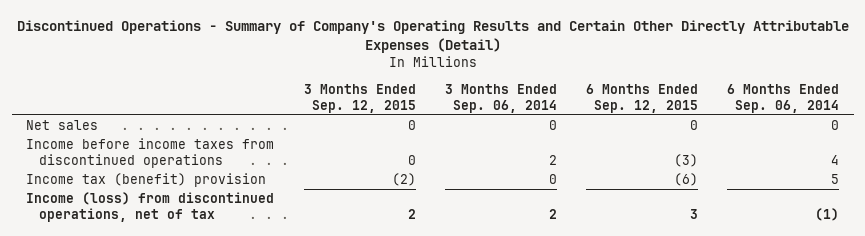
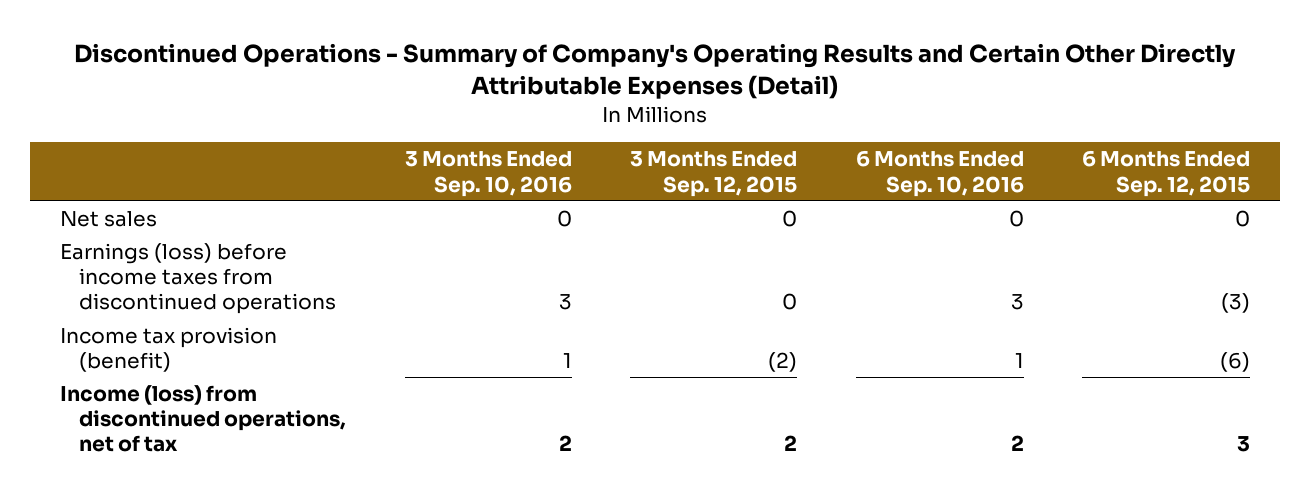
- | 3 Months Ended Sep. 12, 2015 | 3 Months Ended Sep. 06, 2014 | 6 Months Ended Sep. 12, 2015 | 6 Months Ended Sep. 06, 2014
+ | 3 Months Ended Sep. 10, 2016 | 3 Months Ended Sep. 12, 2015 | 6 Months Ended Sep. 10, 2016 | 6 Months Ended Sep. 12, 2015
- Income before income taxes from discontinued operations | 0 | 2 | (3) | 4
- Income tax (benefit) provision | (2) | 0 | (6) | 5
+ Earnings (loss) before income taxes from discontinued operations | 3 | 0 | 3 | (3)
+ Income tax provision (benefit) | 1 | (2) | 1 | (6)

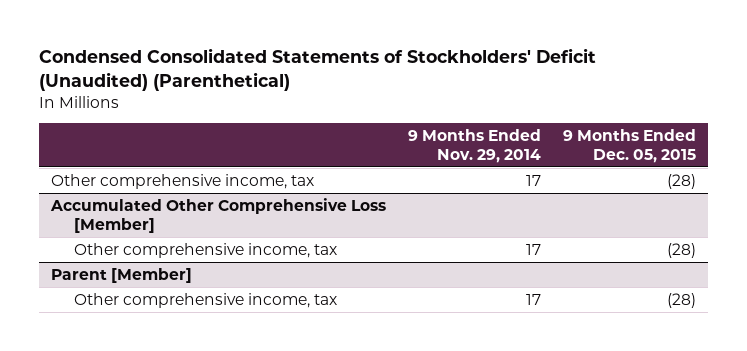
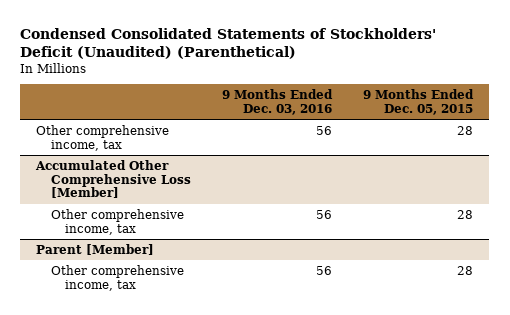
- | 9 Months Ended Nov. 29, 2014 | 9 Months Ended Dec. 05, 2015
+ | 9 Months Ended Dec. 03, 2016 | 9 Months Ended Dec. 05, 2015
- Other comprehensive income, tax | 17 | (28)
+ Other comprehensive income, tax | 56 | 28
@ Accumulated Other Comprehensive Loss [Member]
- Other comprehensive income, tax | 17 | (28)
+ Other comprehensive income, tax | 56 | 28
@ Parent [Member]
- Other comprehensive income, tax | 17 | (28)
+ Other comprehensive income, tax | 56 | 28

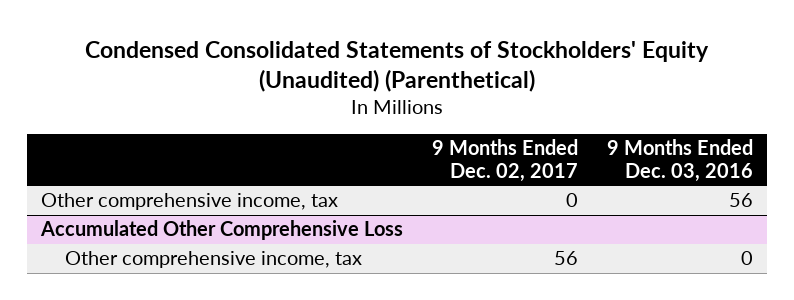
- Condensed Consolidated Statements of Stockholders' Deficit (Unaudited) (Parenthetical)
+ Condensed Consolidated Statements of Stockholders' Equity (Unaudited) (Parenthetical)
- | 9 Months Ended Dec. 03, 2016 | 9 Months Ended Dec. 05, 2015
+ | 9 Months Ended Dec. 02, 2017 | 9 Months Ended Dec. 03, 2016
- Accumulated Other Comprehensive Loss [Member]
- Other comprehensive income, tax | 56 | 28
- Parent [Member]
- Other comprehensive income, tax | 56 | 28
+ Accumulated Other Comprehensive Loss
+ Other comprehensive income, tax | 56 | 0

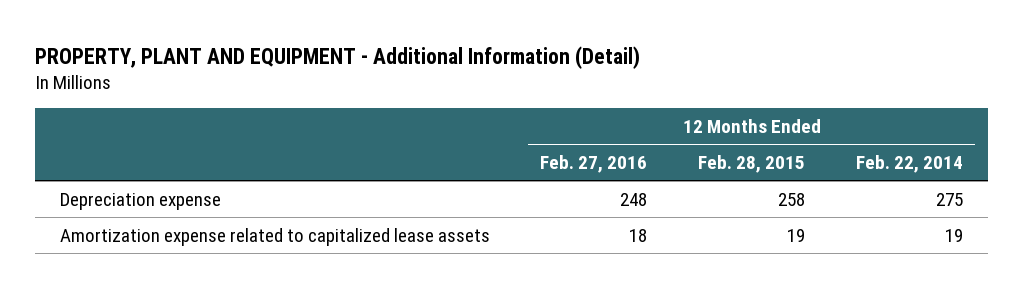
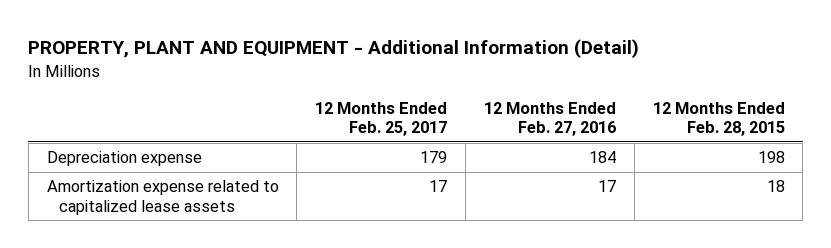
- | 12 Months Ended Feb. 27, 2016 | 12 Months Ended Feb. 28, 2015 | 12 Months Ended Feb. 22, 2014
+ | 12 Months Ended Feb. 25, 2017 | 12 Months Ended Feb. 27, 2016 | 12 Months Ended Feb. 28, 2015
- Depreciation expense | 248 | 258 | 275
- Amortization expense related to capitalized lease assets | 18 | 19 | 19
+ Depreciation expense | 179 | 184 | 198
+ Amortization expense related to capitalized lease assets | 17 | 17 | 18

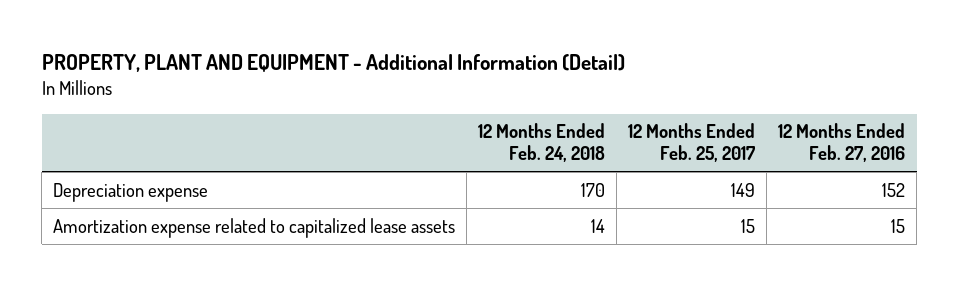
- | 12 Months Ended Feb. 25, 2017 | 12 Months Ended Feb. 27, 2016 | 12 Months Ended Feb. 28, 2015
+ | 12 Months Ended Feb. 24, 2018 | 12 Months Ended Feb. 25, 2017 | 12 Months Ended Feb. 27, 2016
- Depreciation expense | 179 | 184 | 198
- Amortization expense related to capitalized lease assets | 17 | 17 | 18
+ Depreciation expense | 170 | 149 | 152
+ Amortization expense related to capitalized lease assets | 14 | 15 | 15

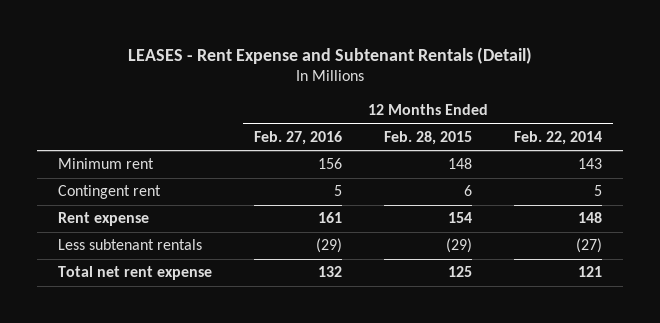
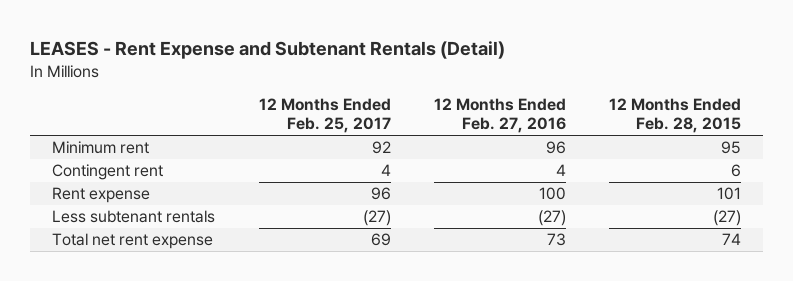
- | 12 Months Ended Feb. 27, 2016 | 12 Months Ended Feb. 28, 2015 | 12 Months Ended Feb. 22, 2014
+ | 12 Months Ended Feb. 25, 2017 | 12 Months Ended Feb. 27, 2016 | 12 Months Ended Feb. 28, 2015
- Minimum rent | 156 | 148 | 143
- Contingent rent | 5 | 6 | 5
- Rent expense | 161 | 154 | 148
- Less subtenant rentals | (29) | (29) | (27)
- Total net rent expense | 132 | 125 | 121
+ Minimum rent | 92 | 96 | 95
+ Contingent rent | 4 | 4 | 6
+ Rent expense | 96 | 100 | 101
+ Less subtenant rentals | (27) | (27) | (27)
+ Total net rent expense | 69 | 73 | 74

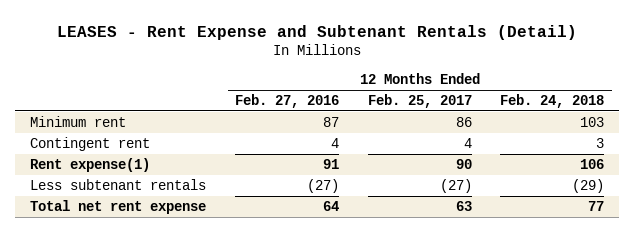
- | 12 Months Ended Feb. 25, 2017 | 12 Months Ended Feb. 27, 2016 | 12 Months Ended Feb. 28, 2015
+ | 12 Months Ended Feb. 27, 2016 | 12 Months Ended Feb. 25, 2017 | 12 Months Ended Feb. 24, 2018
- Minimum rent | 92 | 96 | 95
+ Minimum rent | 87 | 86 | 103
- Rent expense | 96 | 100 | 101
+ Rent expense(1) | 91 | 90 | 106
- Total net rent expense | 69 | 73 | 74
+ Total net rent expense | 64 | 63 | 77

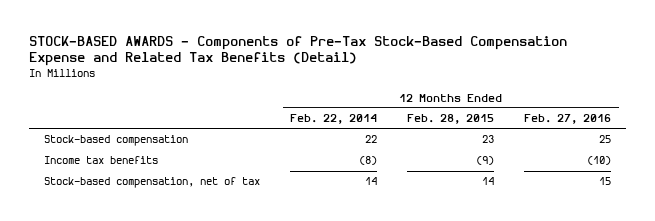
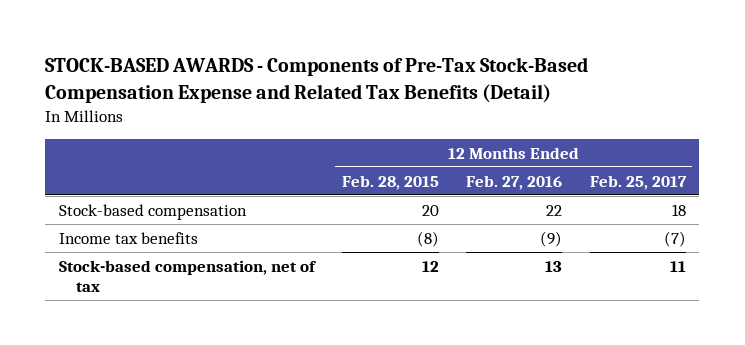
- | 12 Months Ended Feb. 22, 2014 | 12 Months Ended Feb. 28, 2015 | 12 Months Ended Feb. 27, 2016
+ | 12 Months Ended Feb. 28, 2015 | 12 Months Ended Feb. 27, 2016 | 12 Months Ended Feb. 25, 2017
- Stock-based compensation | 22 | 23 | 25
- Income tax benefits | (8) | (9) | (10)
- Stock-based compensation, net of tax | 14 | 14 | 15
+ Stock-based compensation | 20 | 22 | 18
+ Income tax benefits | (8) | (9) | (7)
+ Stock-based compensation, net of tax | 12 | 13 | 11

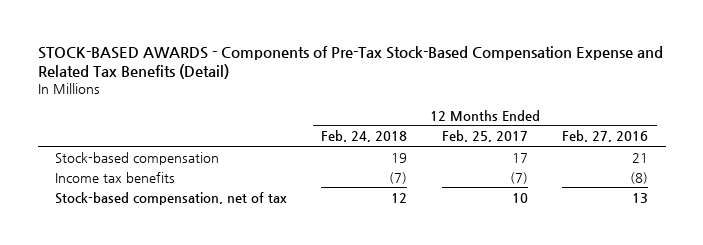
- | 12 Months Ended Feb. 28, 2015 | 12 Months Ended Feb. 27, 2016 | 12 Months Ended Feb. 25, 2017
+ | 12 Months Ended Feb. 24, 2018 | 12 Months Ended Feb. 25, 2017 | 12 Months Ended Feb. 27, 2016
- Stock-based compensation | 20 | 22 | 18
- Income tax benefits | (8) | (9) | (7)
- Stock-based compensation, net of tax | 12 | 13 | 11
+ Stock-based compensation | 19 | 17 | 21
+ Income tax benefits | (7) | (7) | (8)
+ Stock-based compensation, net of tax | 12 | 10 | 13

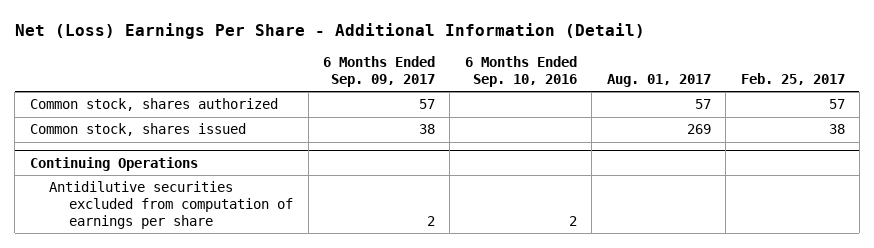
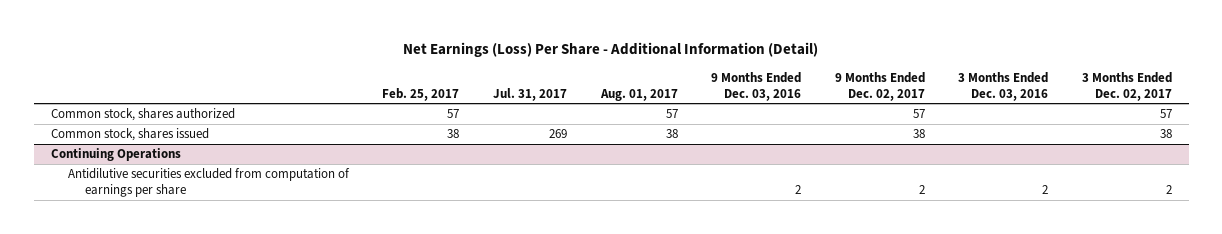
- Net (Loss) Earnings Per Share - Additional Information (Detail)
+ Net Earnings (Loss) Per Share - Additional Information (Detail)
- | 6 Months Ended Sep. 09, 2017 | 6 Months Ended Sep. 10, 2016 | Aug. 01, 2017 | Feb. 25, 2017
+ | Feb. 25, 2017 | Jul. 31, 2017 | Aug. 01, 2017 | 9 Months Ended Dec. 03, 2016 | 9 Months Ended Dec. 02, 2017 | 3 Months Ended Dec. 03, 2016 | 3 Months Ended Dec. 02, 2017
- Common stock, shares issued | 38 | | 269 | 38
+ Common stock, shares issued | 38 | 269 | 38 | | 38 | | 38

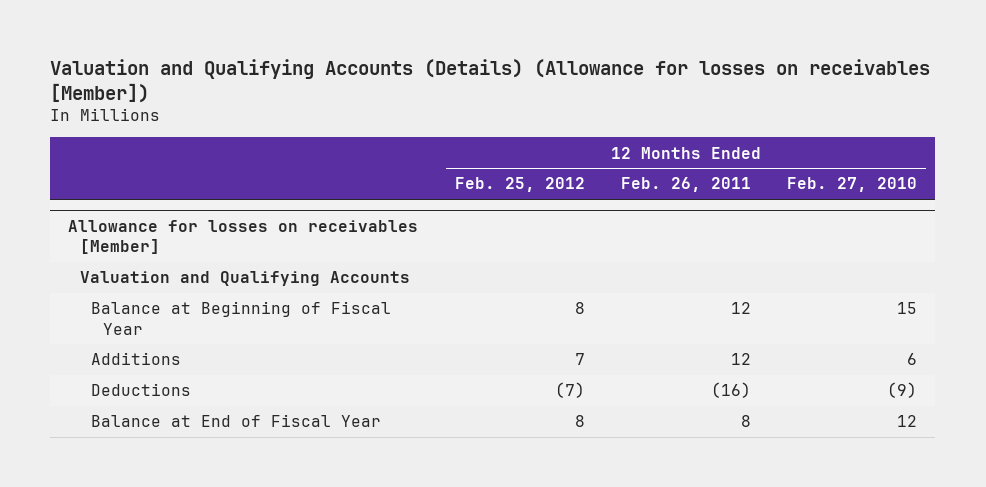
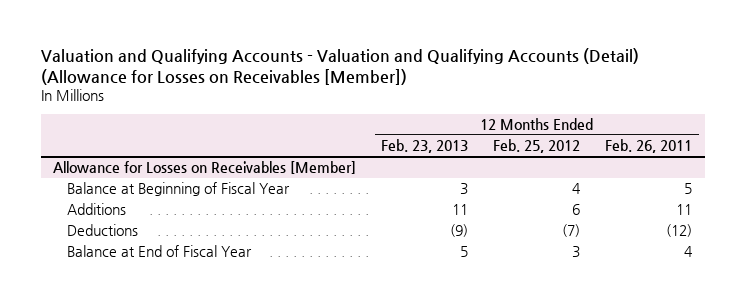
- Valuation and Qualifying Accounts (Details) (Allowance for losses on receivables [Member])
+ Valuation and Qualifying Accounts - Valuation and Qualifying Accounts (Detail) (Allowance for Losses on Receivables [Member])
- | 12 Months Ended Feb. 25, 2012 | 12 Months Ended Feb. 26, 2011 | 12 Months Ended Feb. 27, 2010
+ | 12 Months Ended Feb. 23, 2013 | 12 Months Ended Feb. 25, 2012 | 12 Months Ended Feb. 26, 2011
- Allowance for losses on receivables [Member]
- Valuation and Qualifying Accounts
- Balance at Beginning of Fiscal Year | 8 | 12 | 15
- Additions | 7 | 12 | 6
- Deductions | (7) | (16) | (9)
- Balance at End of Fiscal Year | 8 | 8 | 12
+ Allowance for Losses on Receivables [Member]
+ Balance at Beginning of Fiscal Year | 3 | 4 | 5
+ Additions | 11 | 6 | 11
+ Deductions | (9) | (7) | (12)
+ Balance at End of Fiscal Year | 5 | 3 | 4

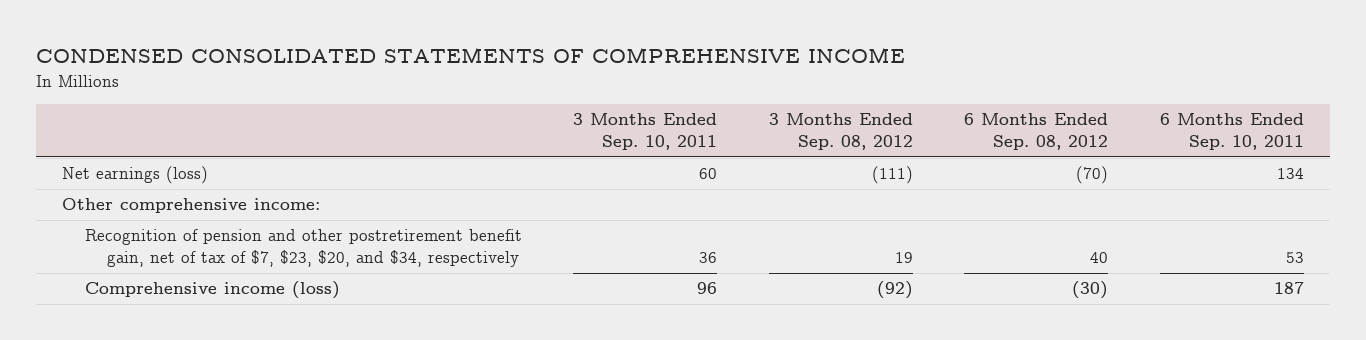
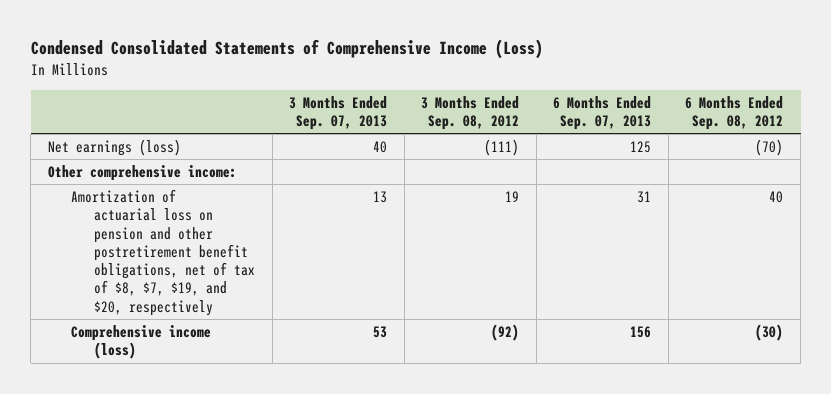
- CONDENSED CONSOLIDATED STATEMENTS OF COMPREHENSIVE INCOME
+ Condensed Consolidated Statements of Comprehensive Income (Loss)
- | 3 Months Ended Sep. 10, 2011 | 3 Months Ended Sep. 08, 2012 | 6 Months Ended Sep. 08, 2012 | 6 Months Ended Sep. 10, 2011
+ | 3 Months Ended Sep. 07, 2013 | 3 Months Ended Sep. 08, 2012 | 6 Months Ended Sep. 07, 2013 | 6 Months Ended Sep. 08, 2012
- Recognition of pension and other postretirement benefit gain, net of tax of $7, $23, $20, and $34, respectively | 36 | 19 | 40 | 53
+ Amortization of actuarial loss on pension and other postretirement benefit obligations, net of tax of $8, $7, $19, and $20, respectively | 13 | 19 | 31 | 40

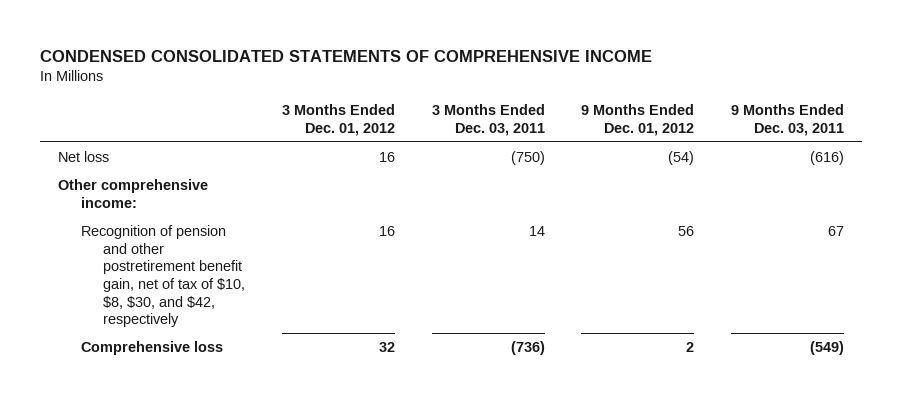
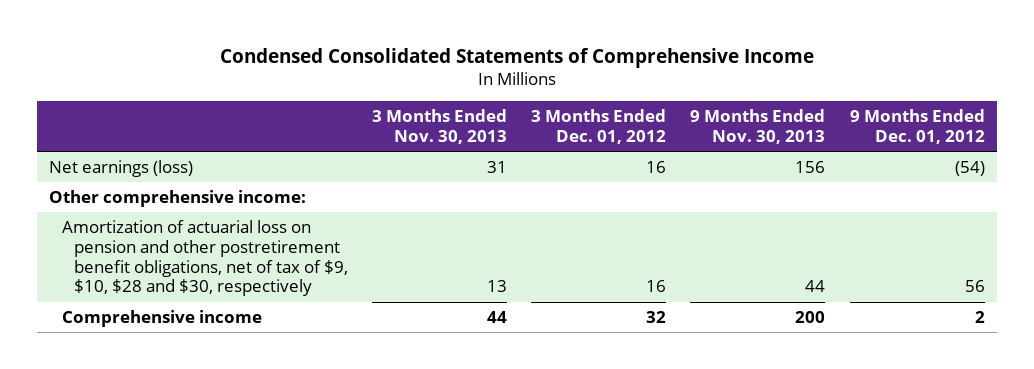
- CONDENSED CONSOLIDATED STATEMENTS OF COMPREHENSIVE INCOME
+ Condensed Consolidated Statements of Comprehensive Income
- | 3 Months Ended Dec. 01, 2012 | 3 Months Ended Dec. 03, 2011 | 9 Months Ended Dec. 01, 2012 | 9 Months Ended Dec. 03, 2011
+ | 3 Months Ended Nov. 30, 2013 | 3 Months Ended Dec. 01, 2012 | 9 Months Ended Nov. 30, 2013 | 9 Months Ended Dec. 01, 2012
- Net loss | 16 | (750) | (54) | (616)
+ Net earnings (loss) | 31 | 16 | 156 | (54)
- Recognition of pension and other postretirement benefit gain, net of tax of $10, $8, $30, and $42, respectively | 16 | 14 | 56 | 67
- Comprehensive loss | 32 | (736) | 2 | (549)
+ Amortization of actuarial loss on pension and other postretirement benefit obligations, net of tax of $9, $10, $28 and $30, respectively | 13 | 16 | 44 | 56
+ Comprehensive income | 44 | 32 | 200 | 2

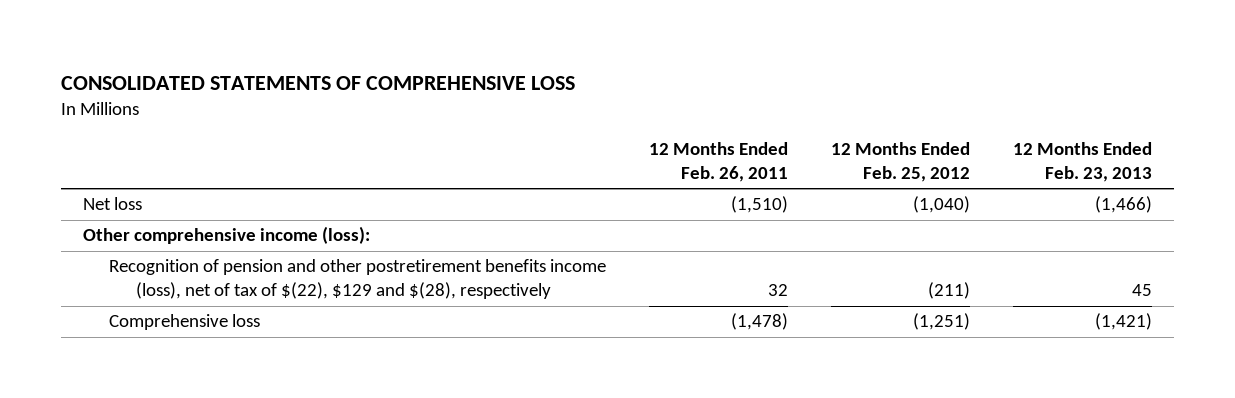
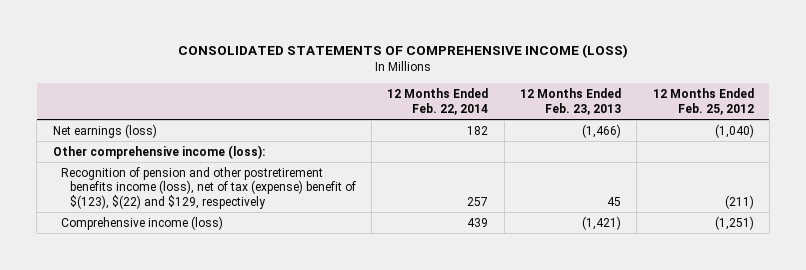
- CONSOLIDATED STATEMENTS OF COMPREHENSIVE LOSS
+ CONSOLIDATED STATEMENTS OF COMPREHENSIVE INCOME (LOSS)
- | 12 Months Ended Feb. 26, 2011 | 12 Months Ended Feb. 25, 2012 | 12 Months Ended Feb. 23, 2013
+ | 12 Months Ended Feb. 22, 2014 | 12 Months Ended Feb. 23, 2013 | 12 Months Ended Feb. 25, 2012
- Net loss | (1,510) | (1,040) | (1,466)
+ Net earnings (loss) | 182 | (1,466) | (1,040)
- Recognition of pension and other postretirement benefits income (loss), net of tax of $(22), $129 and $(28), respectively | 32 | (211) | 45
- Comprehensive loss | (1,478) | (1,251) | (1,421)
+ Recognition of pension and other postretirement benefits income (loss), net of tax (expense) benefit of $(123), $(22) and $129, respectively | 257 | 45 | (211)
+ Comprehensive income (loss) | 439 | (1,421) | (1,251)

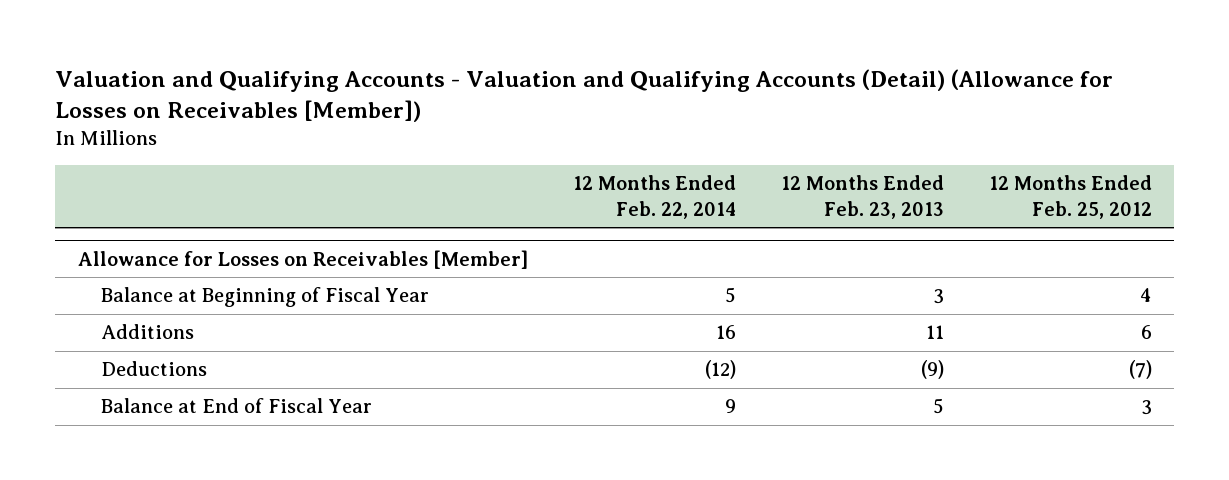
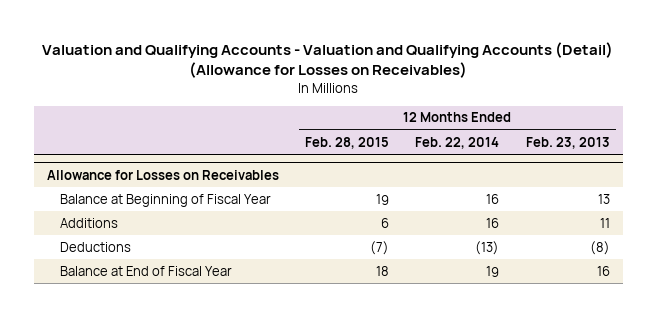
- Valuation and Qualifying Accounts - Valuation and Qualifying Accounts (Detail) (Allowance for Losses on Receivables [Member])
+ Valuation and Qualifying Accounts - Valuation and Qualifying Accounts (Detail) (Allowance for Losses on Receivables)
- | 12 Months Ended Feb. 22, 2014 | 12 Months Ended Feb. 23, 2013 | 12 Months Ended Feb. 25, 2012
+ | 12 Months Ended Feb. 28, 2015 | 12 Months Ended Feb. 22, 2014 | 12 Months Ended Feb. 23, 2013
- Allowance for Losses on Receivables [Member]
- Balance at Beginning of Fiscal Year | 5 | 3 | 4
+ Allowance for Losses on Receivables
+ Balance at Beginning of Fiscal Year | 19 | 16 | 13
- Deductions | (12) | (9) | (7)
- Balance at End of Fiscal Year | 9 | 5 | 3
+ Deductions | (7) | (13) | (8)
+ Balance at End of Fiscal Year | 18 | 19 | 16

